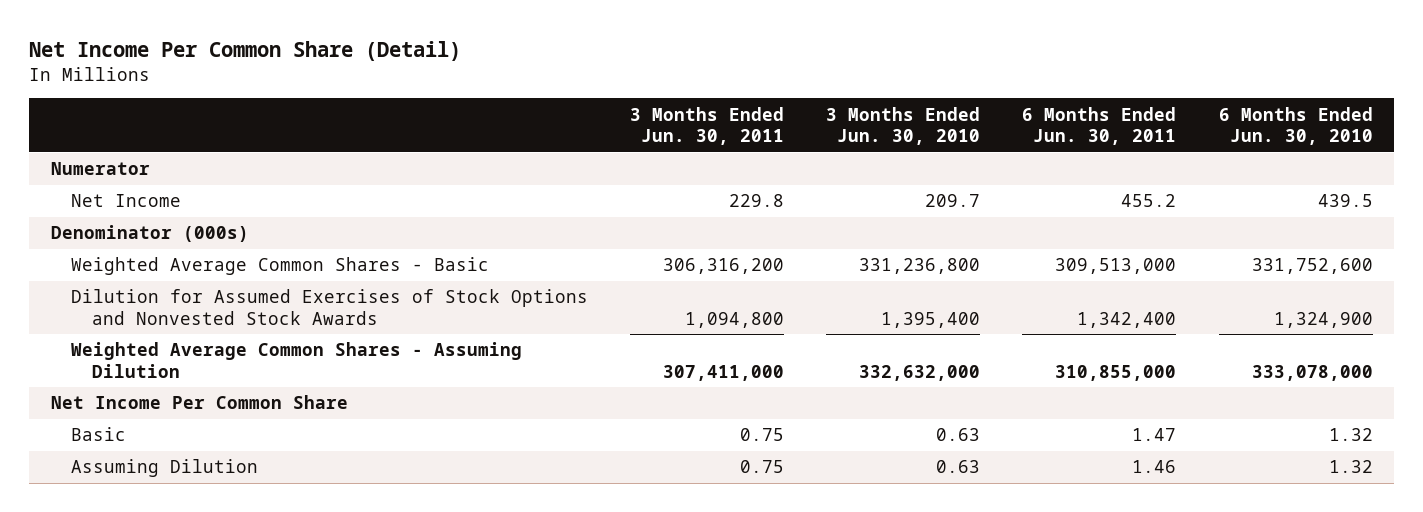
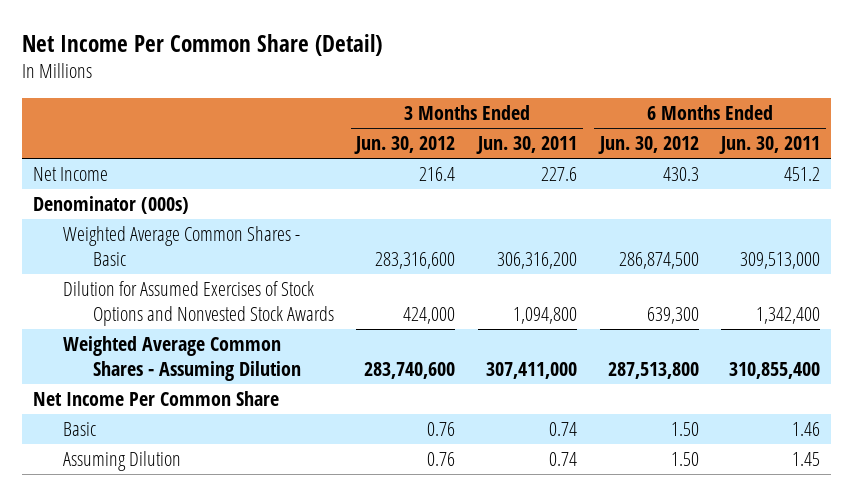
- | 3 Months Ended Jun. 30, 2011 | 3 Months Ended Jun. 30, 2010 | 6 Months Ended Jun. 30, 2011 | 6 Months Ended Jun. 30, 2010
+ | 3 Months Ended Jun. 30, 2012 | 3 Months Ended Jun. 30, 2011 | 6 Months Ended Jun. 30, 2012 | 6 Months Ended Jun. 30, 2011
- Numerator
- Net Income | 229.8 | 209.7 | 455.2 | 439.5
+ Net Income | 216.4 | 227.6 | 430.3 | 451.2
- Weighted Average Common Shares - Assuming Dilution | 307,411,000 | 332,632,000 | 310,855,000 | 333,078,000
+ Weighted Average Common Shares - Assuming Dilution | 283,740,600 | 307,411,000 | 287,513,800 | 310,855,400
- Basic | 0.75 | 0.63 | 1.47 | 1.32
- Assuming Dilution | 0.75 | 0.63 | 1.46 | 1.32
+ Basic | 0.76 | 0.74 | 1.50 | 1.46
+ Assuming Dilution | 0.76 | 0.74 | 1.50 | 1.45

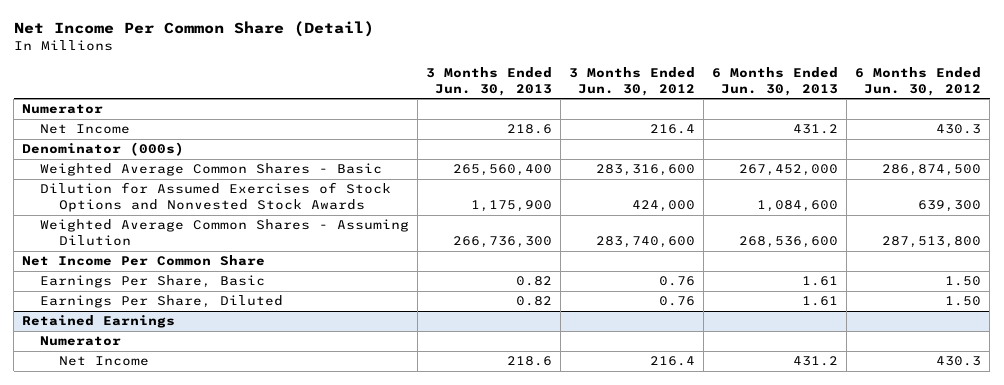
- | 3 Months Ended Jun. 30, 2012 | 3 Months Ended Jun. 30, 2011 | 6 Months Ended Jun. 30, 2012 | 6 Months Ended Jun. 30, 2011
+ | 3 Months Ended Jun. 30, 2013 | 3 Months Ended Jun. 30, 2012 | 6 Months Ended Jun. 30, 2013 | 6 Months Ended Jun. 30, 2012
+ Numerator
- Basic | 0.76 | 0.74 | 1.50 | 1.46
- Assuming Dilution | 0.76 | 0.74 | 1.50 | 1.45
+ Earnings Per Share, Basic | 0.82 | 0.76 | 1.61 | 1.50
+ Earnings Per Share, Diluted | 0.82 | 0.76 | 1.61 | 1.50
+ Retained Earnings
+ Numerator
+ Net Income | 218.6 | 216.4 | 431.2 | 430.3

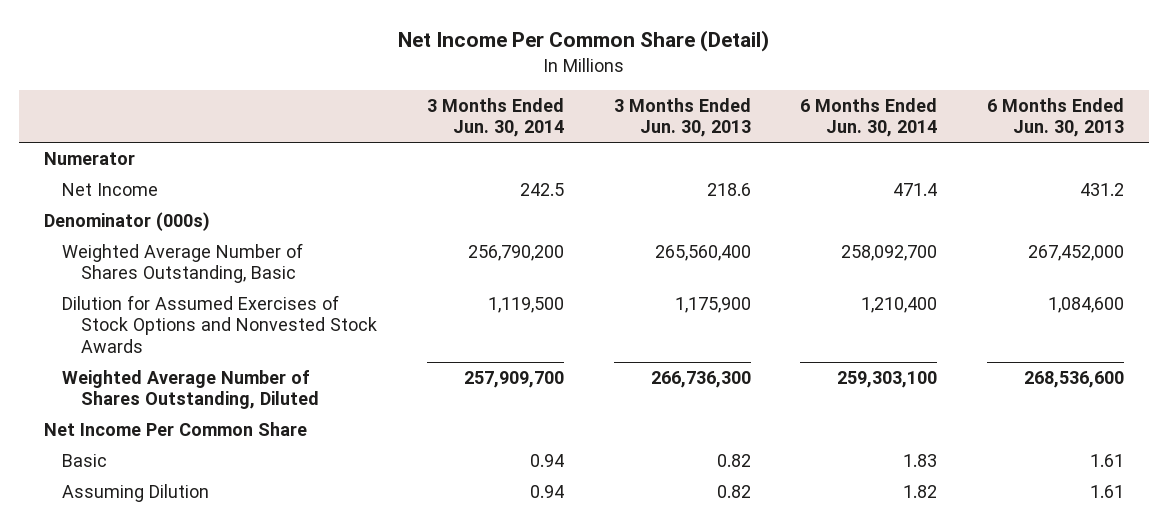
- | 3 Months Ended Jun. 30, 2013 | 3 Months Ended Jun. 30, 2012 | 6 Months Ended Jun. 30, 2013 | 6 Months Ended Jun. 30, 2012
+ | 3 Months Ended Jun. 30, 2014 | 3 Months Ended Jun. 30, 2013 | 6 Months Ended Jun. 30, 2014 | 6 Months Ended Jun. 30, 2013
- Weighted Average Common Shares - Basic | 265,560,400 | 283,316,600 | 267,452,000 | 286,874,500
+ Weighted Average Number of Shares Outstanding, Basic | 256,790,200 | 265,560,400 | 258,092,700 | 267,452,000
- Weighted Average Common Shares - Assuming Dilution | 266,736,300 | 283,740,600 | 268,536,600 | 287,513,800
+ Weighted Average Number of Shares Outstanding, Diluted | 257,909,700 | 266,736,300 | 259,303,100 | 268,536,600
- Earnings Per Share, Basic | 0.82 | 0.76 | 1.61 | 1.50
- Earnings Per Share, Diluted | 0.82 | 0.76 | 1.61 | 1.50
- Retained Earnings
- Numerator
- Net Income | 218.6 | 216.4 | 431.2 | 430.3
+ Basic | 0.94 | 0.82 | 1.83 | 1.61
+ Assuming Dilution | 0.94 | 0.82 | 1.82 | 1.61

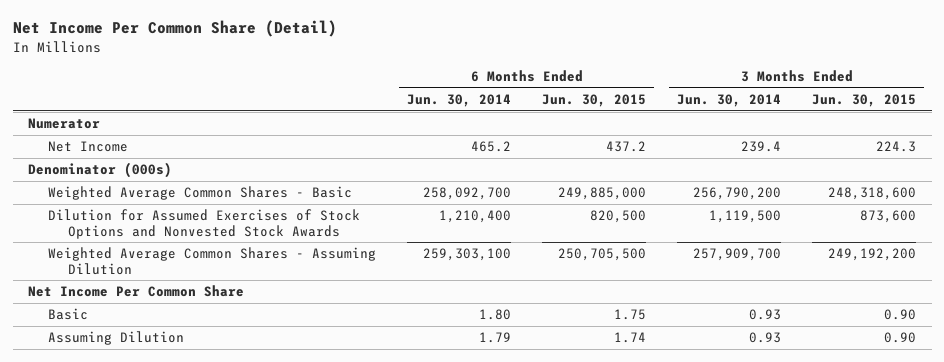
- | 3 Months Ended Jun. 30, 2014 | 3 Months Ended Jun. 30, 2013 | 6 Months Ended Jun. 30, 2014 | 6 Months Ended Jun. 30, 2013
+ | 6 Months Ended Jun. 30, 2014 | 6 Months Ended Jun. 30, 2015 | 3 Months Ended Jun. 30, 2014 | 3 Months Ended Jun. 30, 2015
- Net Income | 242.5 | 218.6 | 471.4 | 431.2
+ Net Income | 465.2 | 437.2 | 239.4 | 224.3
- Weighted Average Number of Shares Outstanding, Basic | 256,790,200 | 265,560,400 | 258,092,700 | 267,452,000
+ Weighted Average Common Shares - Basic | 258,092,700 | 249,885,000 | 256,790,200 | 248,318,600
- Weighted Average Number of Shares Outstanding, Diluted | 257,909,700 | 266,736,300 | 259,303,100 | 268,536,600
+ Weighted Average Common Shares - Assuming Dilution | 259,303,100 | 250,705,500 | 257,909,700 | 249,192,200
- Basic | 0.94 | 0.82 | 1.83 | 1.61
- Assuming Dilution | 0.94 | 0.82 | 1.82 | 1.61
+ Basic | 1.80 | 1.75 | 0.93 | 0.90
+ Assuming Dilution | 1.79 | 1.74 | 0.93 | 0.90

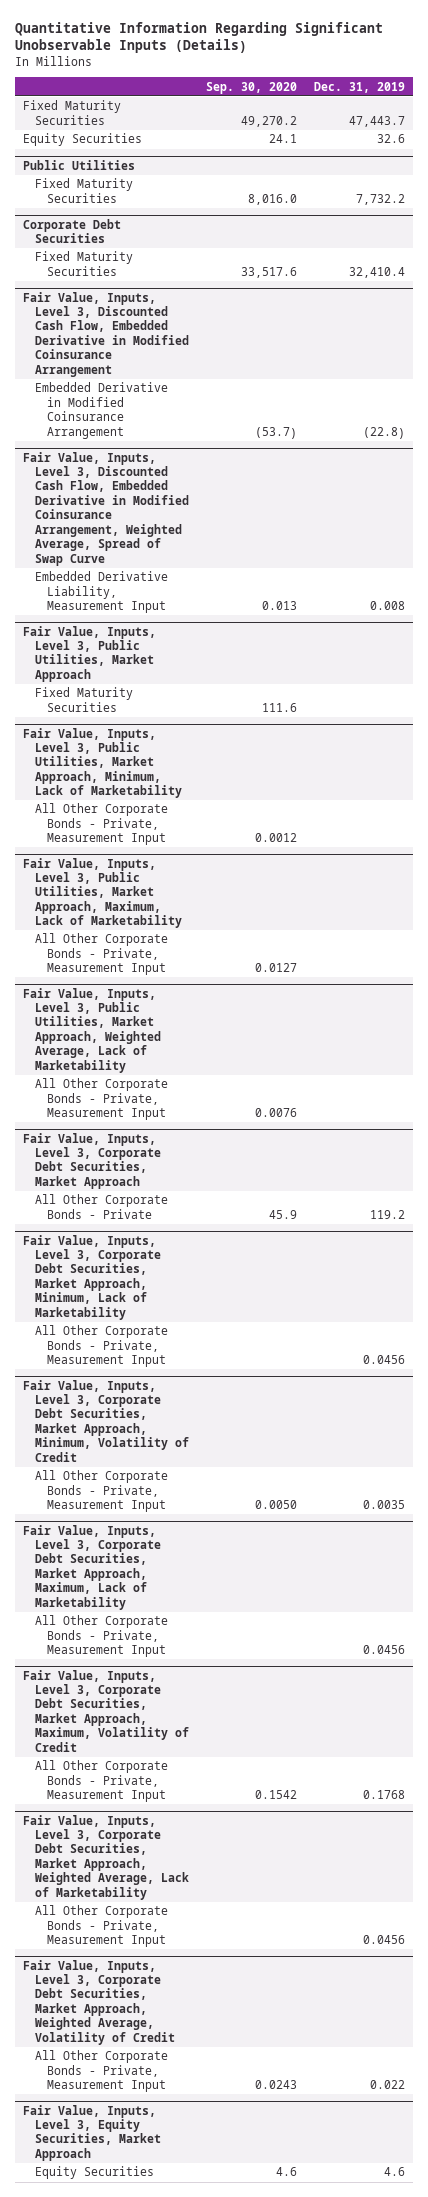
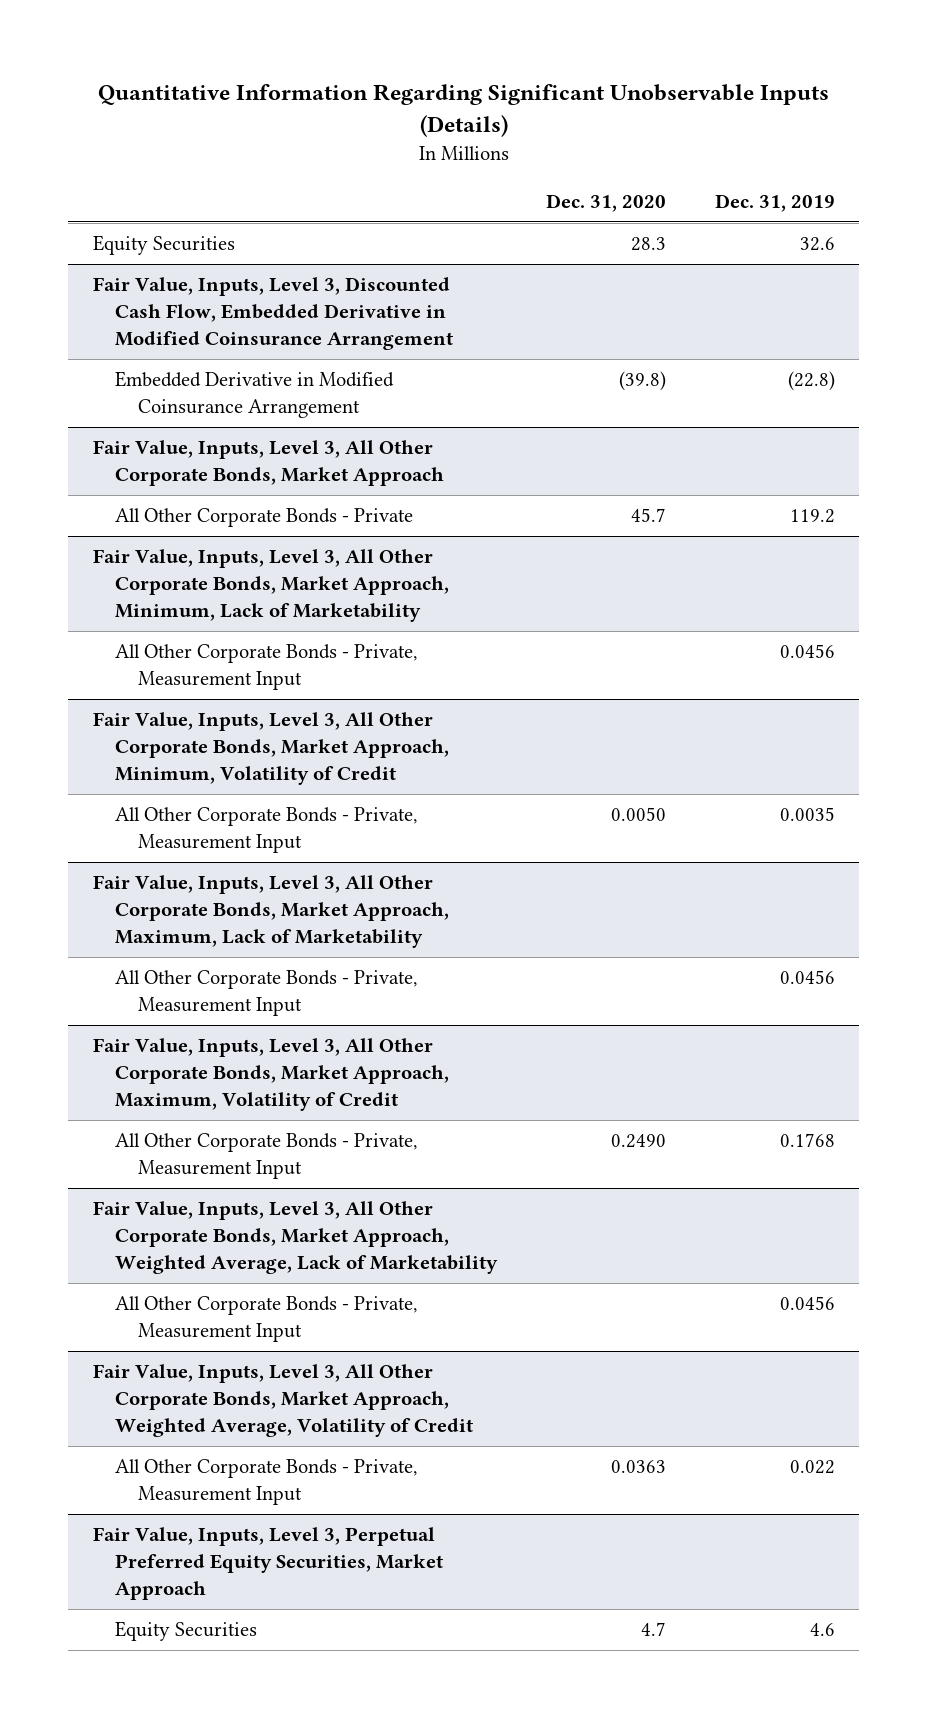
- | Sep. 30, 2020 | Dec. 31, 2019
+ | Dec. 31, 2020 | Dec. 31, 2019
- Fixed Maturity Securities | 49,270.2 | 47,443.7
- Public Utilities
- Fixed Maturity Securities | 8,016.0 | 7,732.2
- Corporate Debt Securities
- Fixed Maturity Securities | 33,517.6 | 32,410.4
- Fair Value, Inputs, Level 3, Discounted Cash Flow, Embedded Derivative in Modified Coinsurance Arrangement, Weighted Average, Spread of Swap Curve
- Embedded Derivative Liability, Measurement Input | 0.013 | 0.008
- Fair Value, Inputs, Level 3, Public Utilities, Market Approach
- Fixed Maturity Securities | 111.6 |
- Fair Value, Inputs, Level 3, Public Utilities, Market Approach, Minimum, Lack of Marketability
- All Other Corporate Bonds - Private, Measurement Input | 0.0012 |
- Fair Value, Inputs, Level 3, Public Utilities, Market Approach, Maximum, Lack of Marketability
- All Other Corporate Bonds - Private, Measurement Input | 0.0127 |
- Fair Value, Inputs, Level 3, Public Utilities, Market Approach, Weighted Average, Lack of Marketability
- All Other Corporate Bonds - Private, Measurement Input | 0.0076 |
- Fair Value, Inputs, Level 3, Corporate Debt Securities, Market Approach
+ Fair Value, Inputs, Level 3, All Other Corporate Bonds, Market Approach
- Fair Value, Inputs, Level 3, Corporate Debt Securities, Market Approach, Minimum, Lack of Marketability
+ Fair Value, Inputs, Level 3, All Other Corporate Bonds, Market Approach, Minimum, Lack of Marketability
- Fair Value, Inputs, Level 3, Corporate Debt Securities, Market Approach, Minimum, Volatility of Credit
+ Fair Value, Inputs, Level 3, All Other Corporate Bonds, Market Approach, Minimum, Volatility of Credit
- Fair Value, Inputs, Level 3, Corporate Debt Securities, Market Approach, Maximum, Lack of Marketability
+ Fair Value, Inputs, Level 3, All Other Corporate Bonds, Market Approach, Maximum, Lack of Marketability
- Fair Value, Inputs, Level 3, Corporate Debt Securities, Market Approach, Maximum, Volatility of Credit
+ Fair Value, Inputs, Level 3, All Other Corporate Bonds, Market Approach, Maximum, Volatility of Credit
- Fair Value, Inputs, Level 3, Corporate Debt Securities, Market Approach, Weighted Average, Lack of Marketability
+ Fair Value, Inputs, Level 3, All Other Corporate Bonds, Market Approach, Weighted Average, Lack of Marketability
- Fair Value, Inputs, Level 3, Corporate Debt Securities, Market Approach, Weighted Average, Volatility of Credit
+ Fair Value, Inputs, Level 3, All Other Corporate Bonds, Market Approach, Weighted Average, Volatility of Credit
- Fair Value, Inputs, Level 3, Equity Securities, Market Approach
+ Fair Value, Inputs, Level 3, Perpetual Preferred Equity Securities, Market Approach

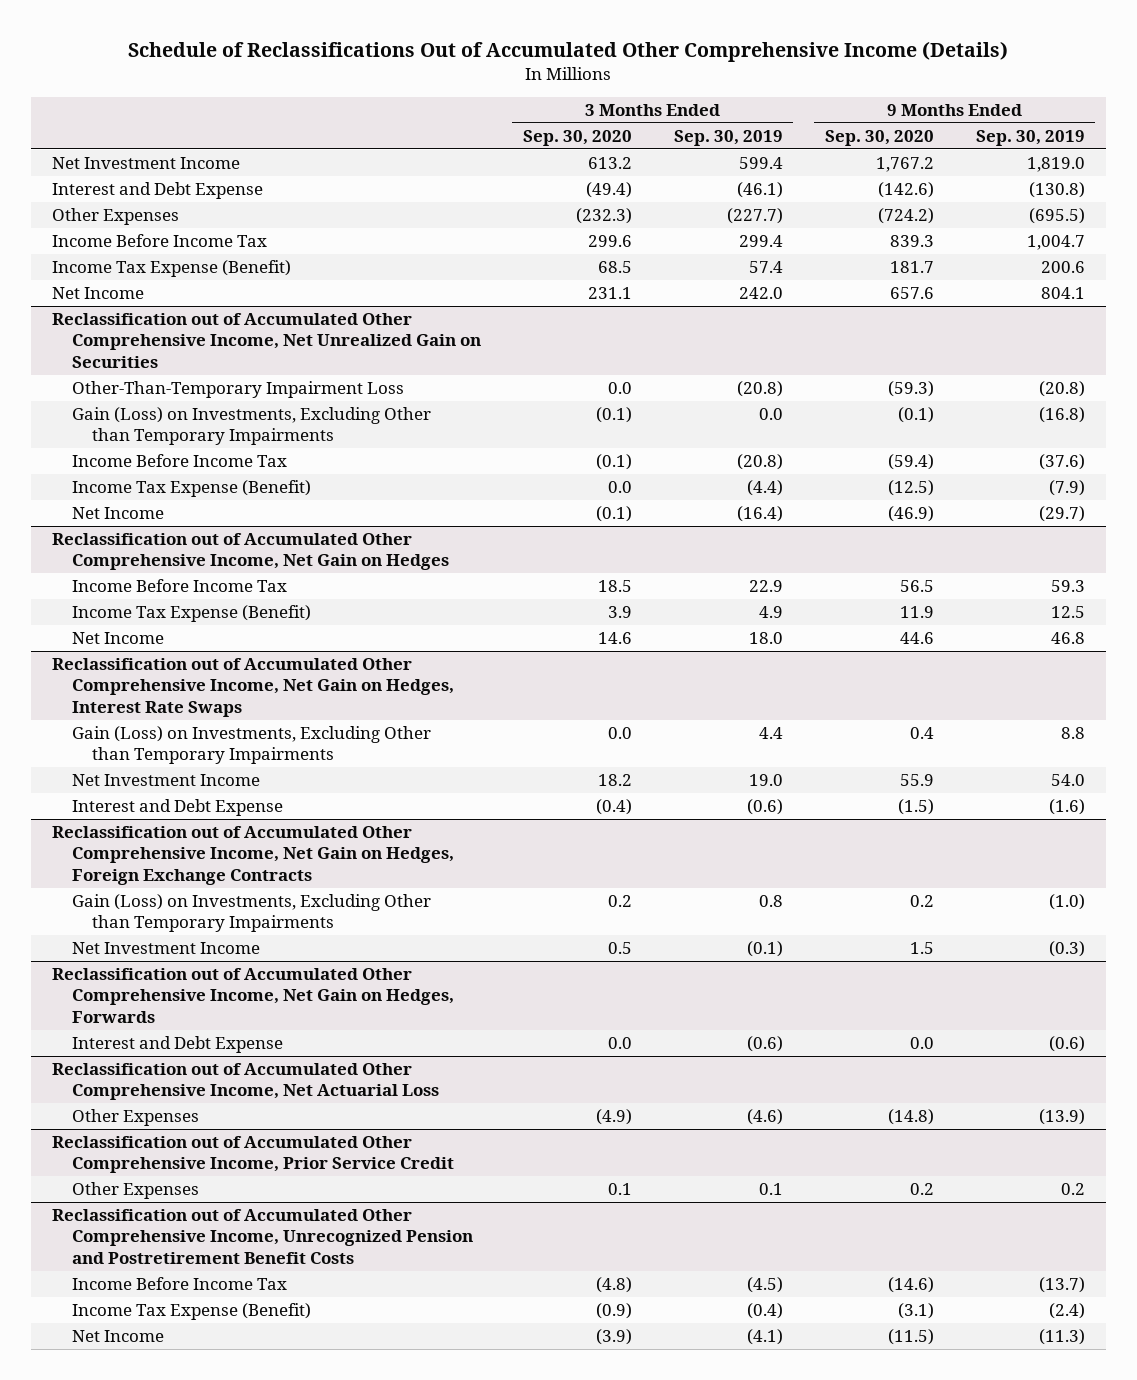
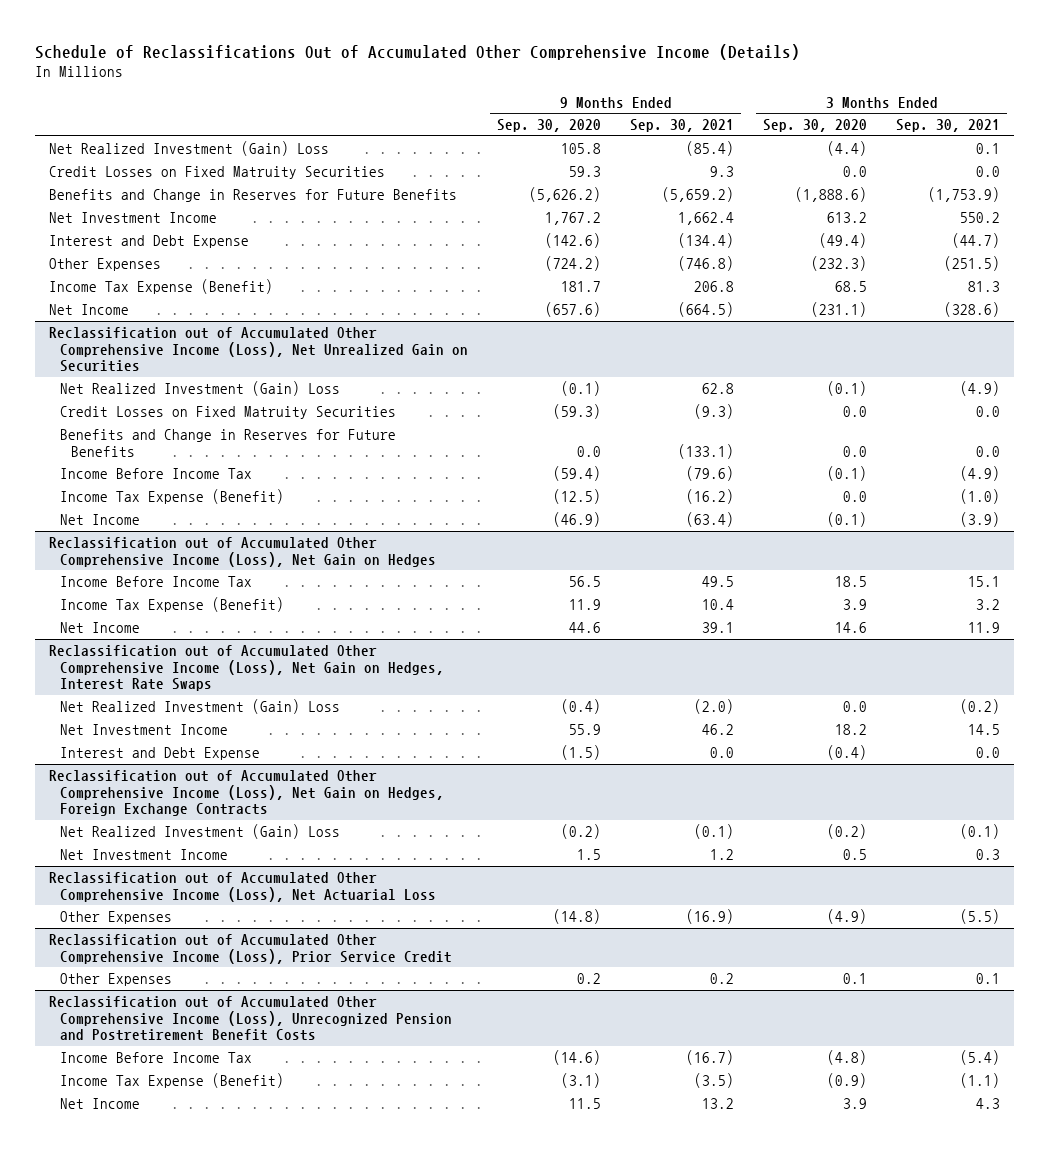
- | 3 Months Ended Sep. 30, 2020 | 3 Months Ended Sep. 30, 2019 | 9 Months Ended Sep. 30, 2020 | 9 Months Ended Sep. 30, 2019
+ | 9 Months Ended Sep. 30, 2020 | 9 Months Ended Sep. 30, 2021 | 3 Months Ended Sep. 30, 2020 | 3 Months Ended Sep. 30, 2021
+ Net Realized Investment (Gain) Loss | 105.8 | (85.4) | (4.4) | 0.1
+ Credit Losses on Fixed Matruity Securities | 59.3 | 9.3 | 0.0 | 0.0
+ Benefits and Change in Reserves for Future Benefits | (5,626.2) | (5,659.2) | (1,888.6) | (1,753.9)
- Income Before Income Tax | 299.6 | 299.4 | 839.3 | 1,004.7
- Net Income | 231.1 | 242.0 | 657.6 | 804.1
- Reclassification out of Accumulated Other Comprehensive Income, Net Unrealized Gain on Securities
- Other-Than-Temporary Impairment Loss | 0.0 | (20.8) | (59.3) | (20.8)
- Gain (Loss) on Investments, Excluding Other than Temporary Impairments | (0.1) | 0.0 | (0.1) | (16.8)
+ Net Income | (657.6) | (664.5) | (231.1) | (328.6)
+ Reclassification out of Accumulated Other Comprehensive Income (Loss), Net Unrealized Gain on Securities
+ Net Realized Investment (Gain) Loss | (0.1) | 62.8 | (0.1) | (4.9)
+ Credit Losses on Fixed Matruity Securities | (59.3) | (9.3) | 0.0 | 0.0
+ Benefits and Change in Reserves for Future Benefits | 0.0 | (133.1) | 0.0 | 0.0
- Reclassification out of Accumulated Other Comprehensive Income, Net Gain on Hedges
+ Reclassification out of Accumulated Other Comprehensive Income (Loss), Net Gain on Hedges
- Reclassification out of Accumulated Other Comprehensive Income, Net Gain on Hedges, Interest Rate Swaps
- Gain (Loss) on Investments, Excluding Other than Temporary Impairments | 0.0 | 4.4 | 0.4 | 8.8
+ Reclassification out of Accumulated Other Comprehensive Income (Loss), Net Gain on Hedges, Interest Rate Swaps
+ Net Realized Investment (Gain) Loss | (0.4) | (2.0) | 0.0 | (0.2)
- Reclassification out of Accumulated Other Comprehensive Income, Net Gain on Hedges, Foreign Exchange Contracts
- Gain (Loss) on Investments, Excluding Other than Temporary Impairments | 0.2 | 0.8 | 0.2 | (1.0)
+ Reclassification out of Accumulated Other Comprehensive Income (Loss), Net Gain on Hedges, Foreign Exchange Contracts
+ Net Realized Investment (Gain) Loss | (0.2) | (0.1) | (0.2) | (0.1)
- Reclassification out of Accumulated Other Comprehensive Income, Net Gain on Hedges, Forwards
- Interest and Debt Expense | 0.0 | (0.6) | 0.0 | (0.6)
- Reclassification out of Accumulated Other Comprehensive Income, Net Actuarial Loss
+ Reclassification out of Accumulated Other Comprehensive Income (Loss), Net Actuarial Loss
- Reclassification out of Accumulated Other Comprehensive Income, Prior Service Credit
+ Reclassification out of Accumulated Other Comprehensive Income (Loss), Prior Service Credit
- Reclassification out of Accumulated Other Comprehensive Income, Unrecognized Pension and Postretirement Benefit Costs
+ Reclassification out of Accumulated Other Comprehensive Income (Loss), Unrecognized Pension and Postretirement Benefit Costs
- Net Income | (3.9) | (4.1) | (11.5) | (11.3)
+ Net Income | 11.5 | 13.2 | 3.9 | 4.3

